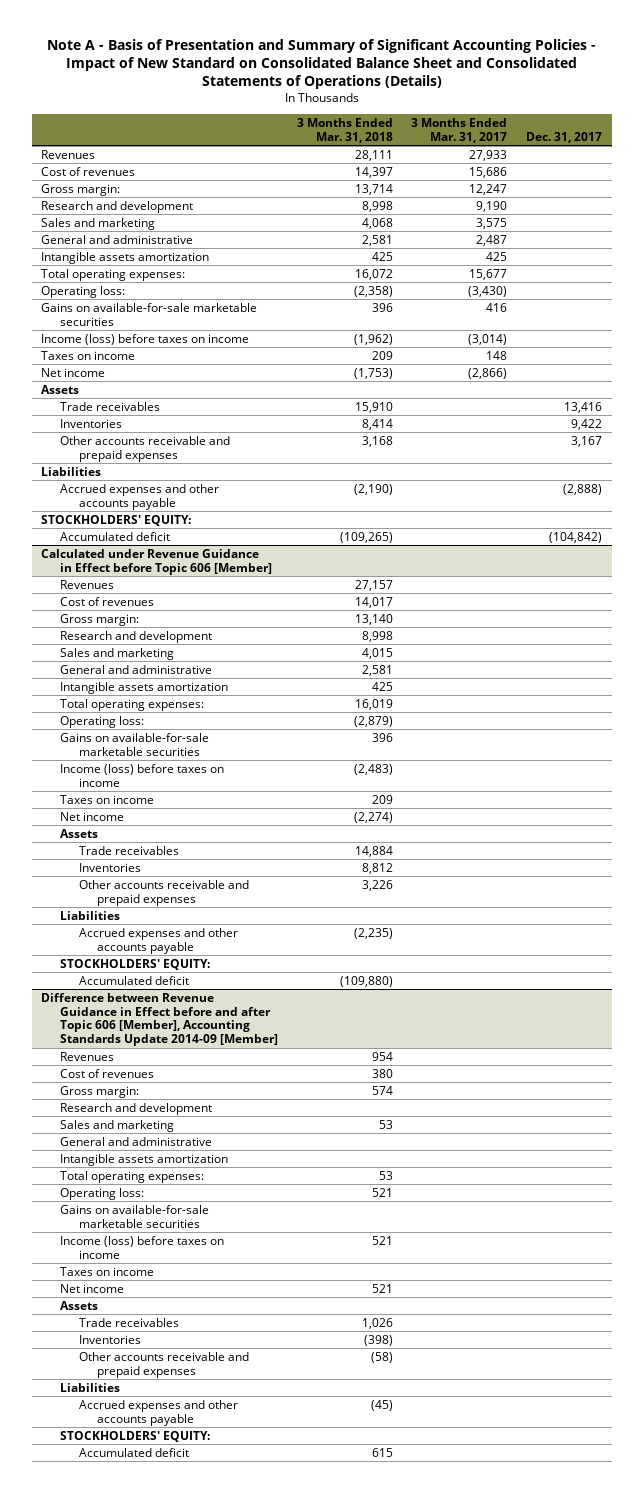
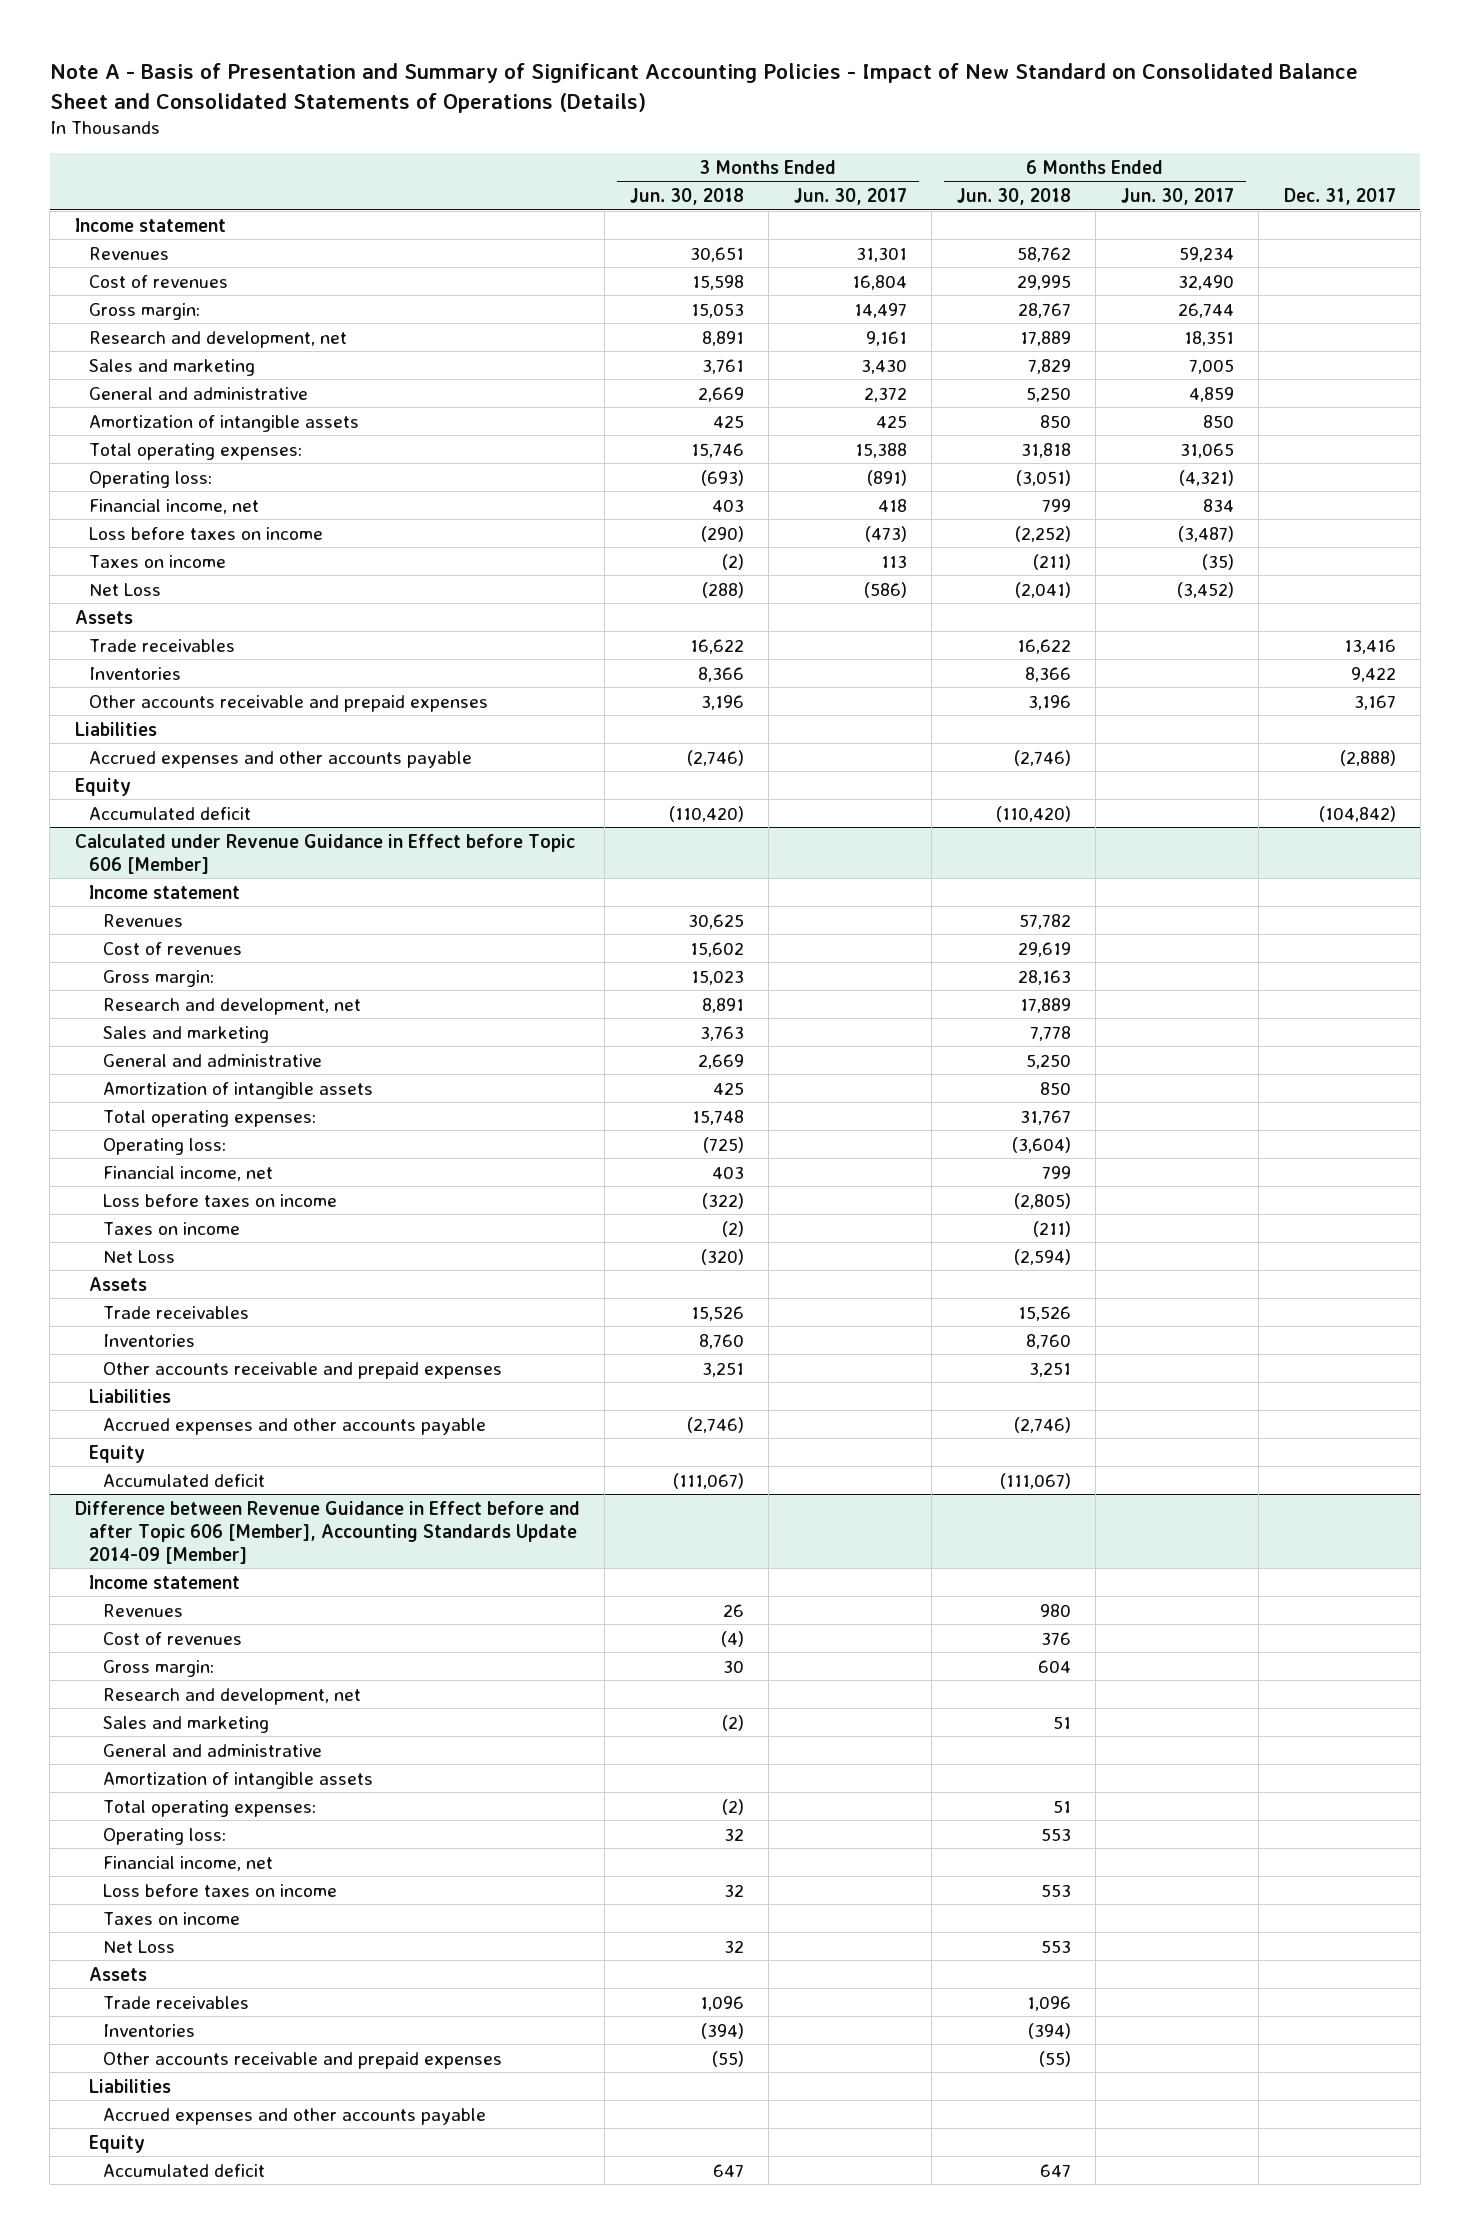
- | 3 Months Ended Mar. 31, 2018 | 3 Months Ended Mar. 31, 2017 | Dec. 31, 2017
+ | 3 Months Ended Jun. 30, 2018 | 3 Months Ended Jun. 30, 2017 | 6 Months Ended Jun. 30, 2018 | 6 Months Ended Jun. 30, 2017 | Dec. 31, 2017
+ Income statement
- Research and development | 8,998 | 9,190 |
+ Research and development, net | 8,891 | 9,161 | 17,889 | 18,351 |
- Intangible assets amortization | 425 | 425 |
+ Amortization of intangible assets | 425 | 425 | 850 | 850 |
- Gains on available-for-sale marketable securities | 396 | 416 |
- Income (loss) before taxes on income | (1,962) | (3,014) |
+ Financial income, net | 403 | 418 | 799 | 834 |
+ Loss before taxes on income | (290) | (473) | (2,252) | (3,487) |
- Net income | (1,753) | (2,866) |
+ Net Loss | (288) | (586) | (2,041) | (3,452) |
- STOCKHOLDERS' EQUITY:
+ Equity
@ Calculated under Revenue Guidance in Effect before Topic 606 [Member]
+ Income statement
- Research and development | 8,998 | |
+ Research and development, net | 8,891 | | 17,889 | |
- Intangible assets amortization | 425 | |
+ Amortization of intangible assets | 425 | | 850 | |
- Gains on available-for-sale marketable securities | 396 | |
- Income (loss) before taxes on income | (2,483) | |
+ Financial income, net | 403 | | 799 | |
+ Loss before taxes on income | (322) | | (2,805) | |
- Net income | (2,274) | |
+ Net Loss | (320) | | (2,594) | |
- STOCKHOLDERS' EQUITY:
+ Equity
@ Difference between Revenue Guidance in Effect before and after Topic 606 [Member], Accounting Standards Update 2014-09 [Member]
+ Income statement
- Research and development
+ Research and development, net
- Intangible assets amortization
+ Amortization of intangible assets
- Gains on available-for-sale marketable securities
- Income (loss) before taxes on income | 521 | |
+ Financial income, net
+ Loss before taxes on income | 32 | | 553 | |
- Net income | 521 | |
+ Net Loss | 32 | | 553 | |
- STOCKHOLDERS' EQUITY:
+ Equity

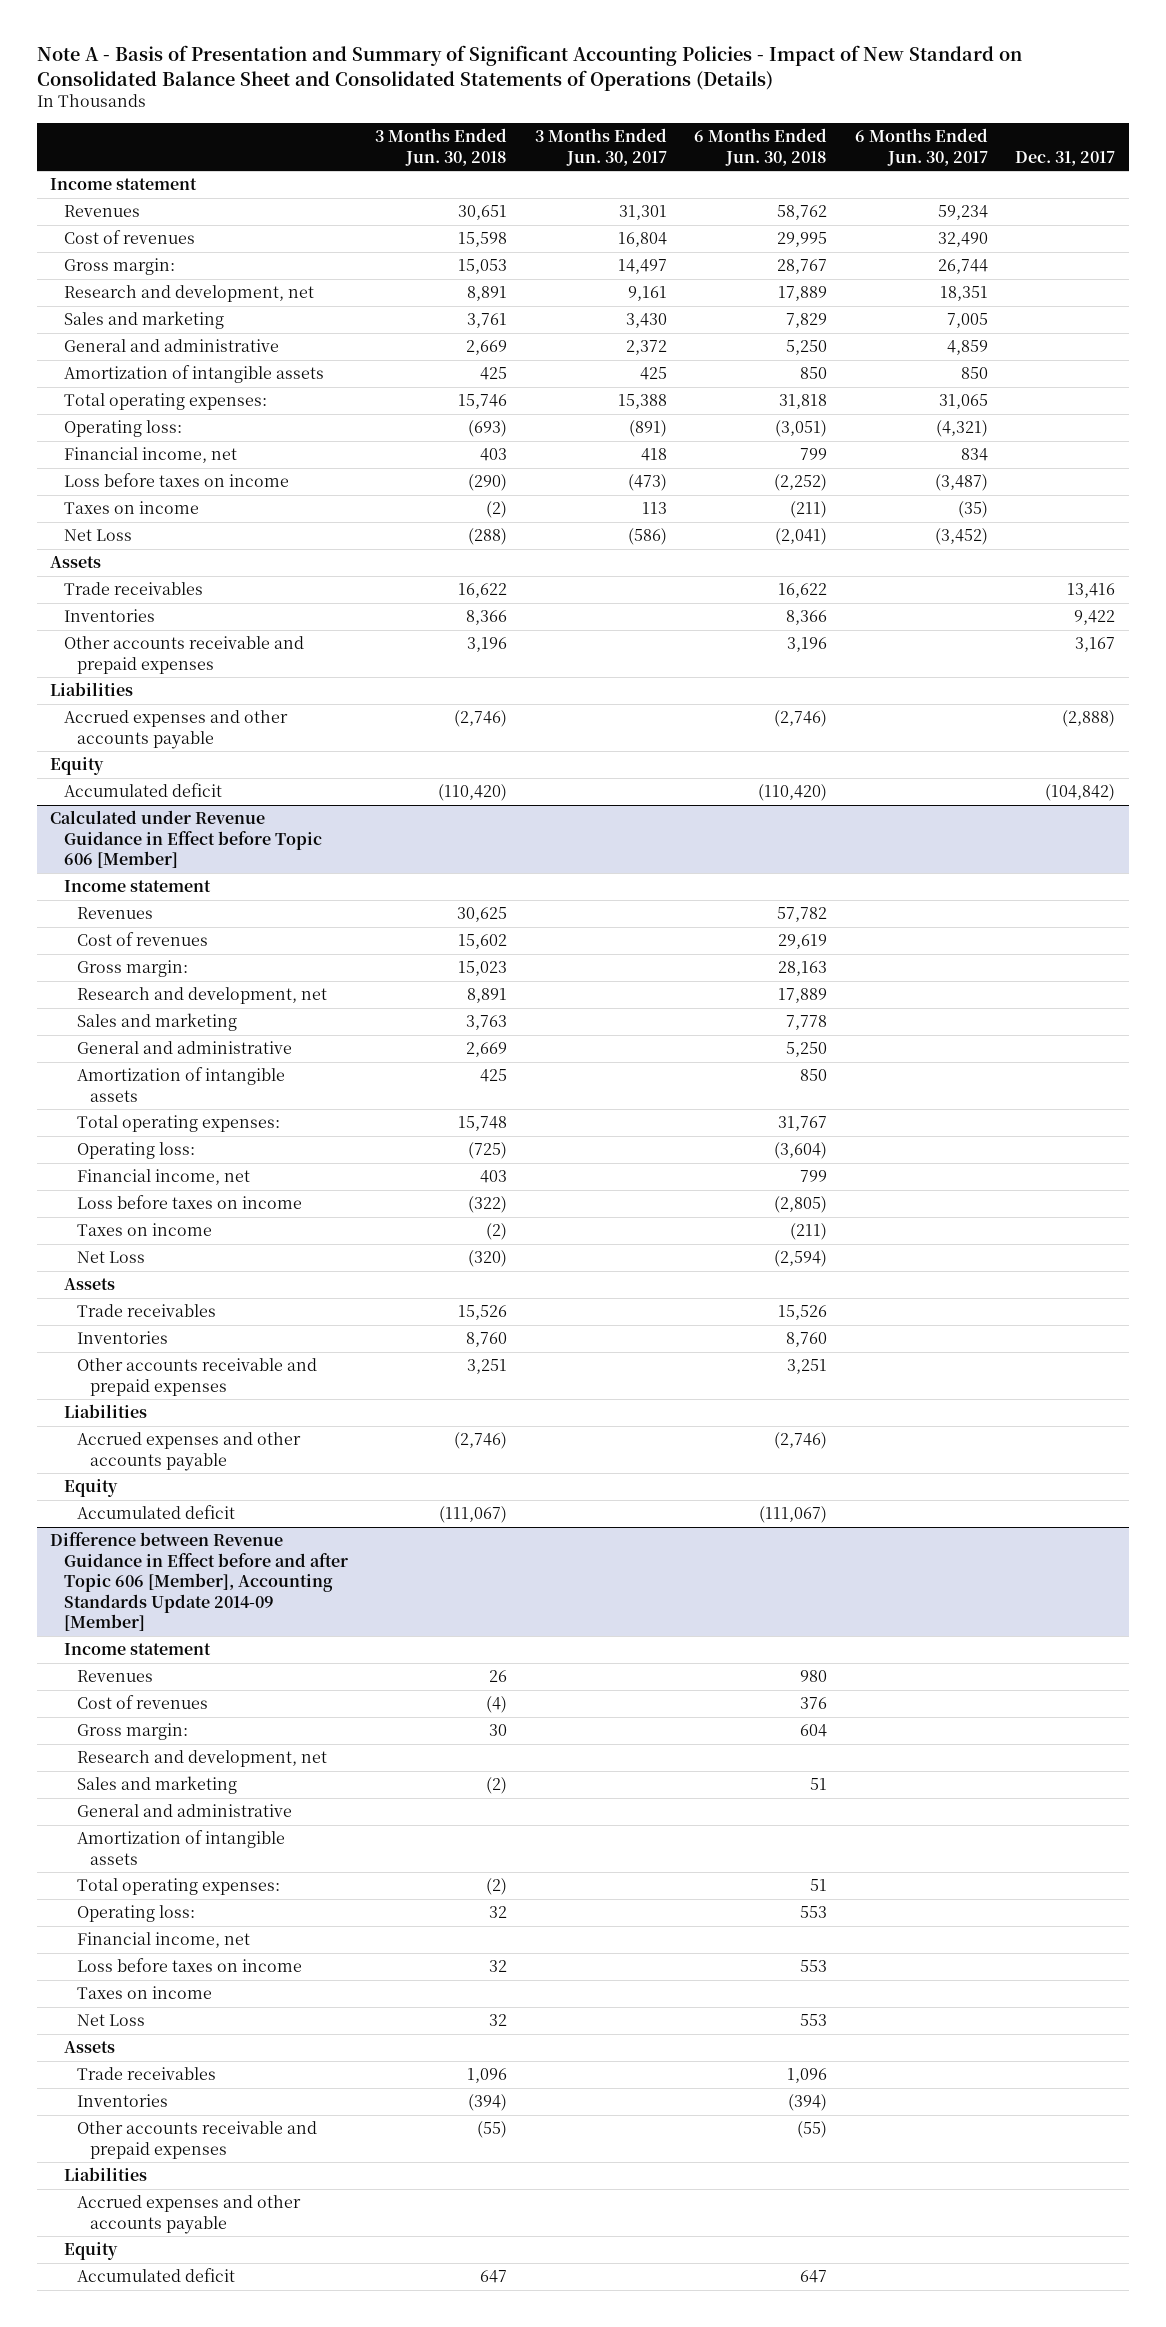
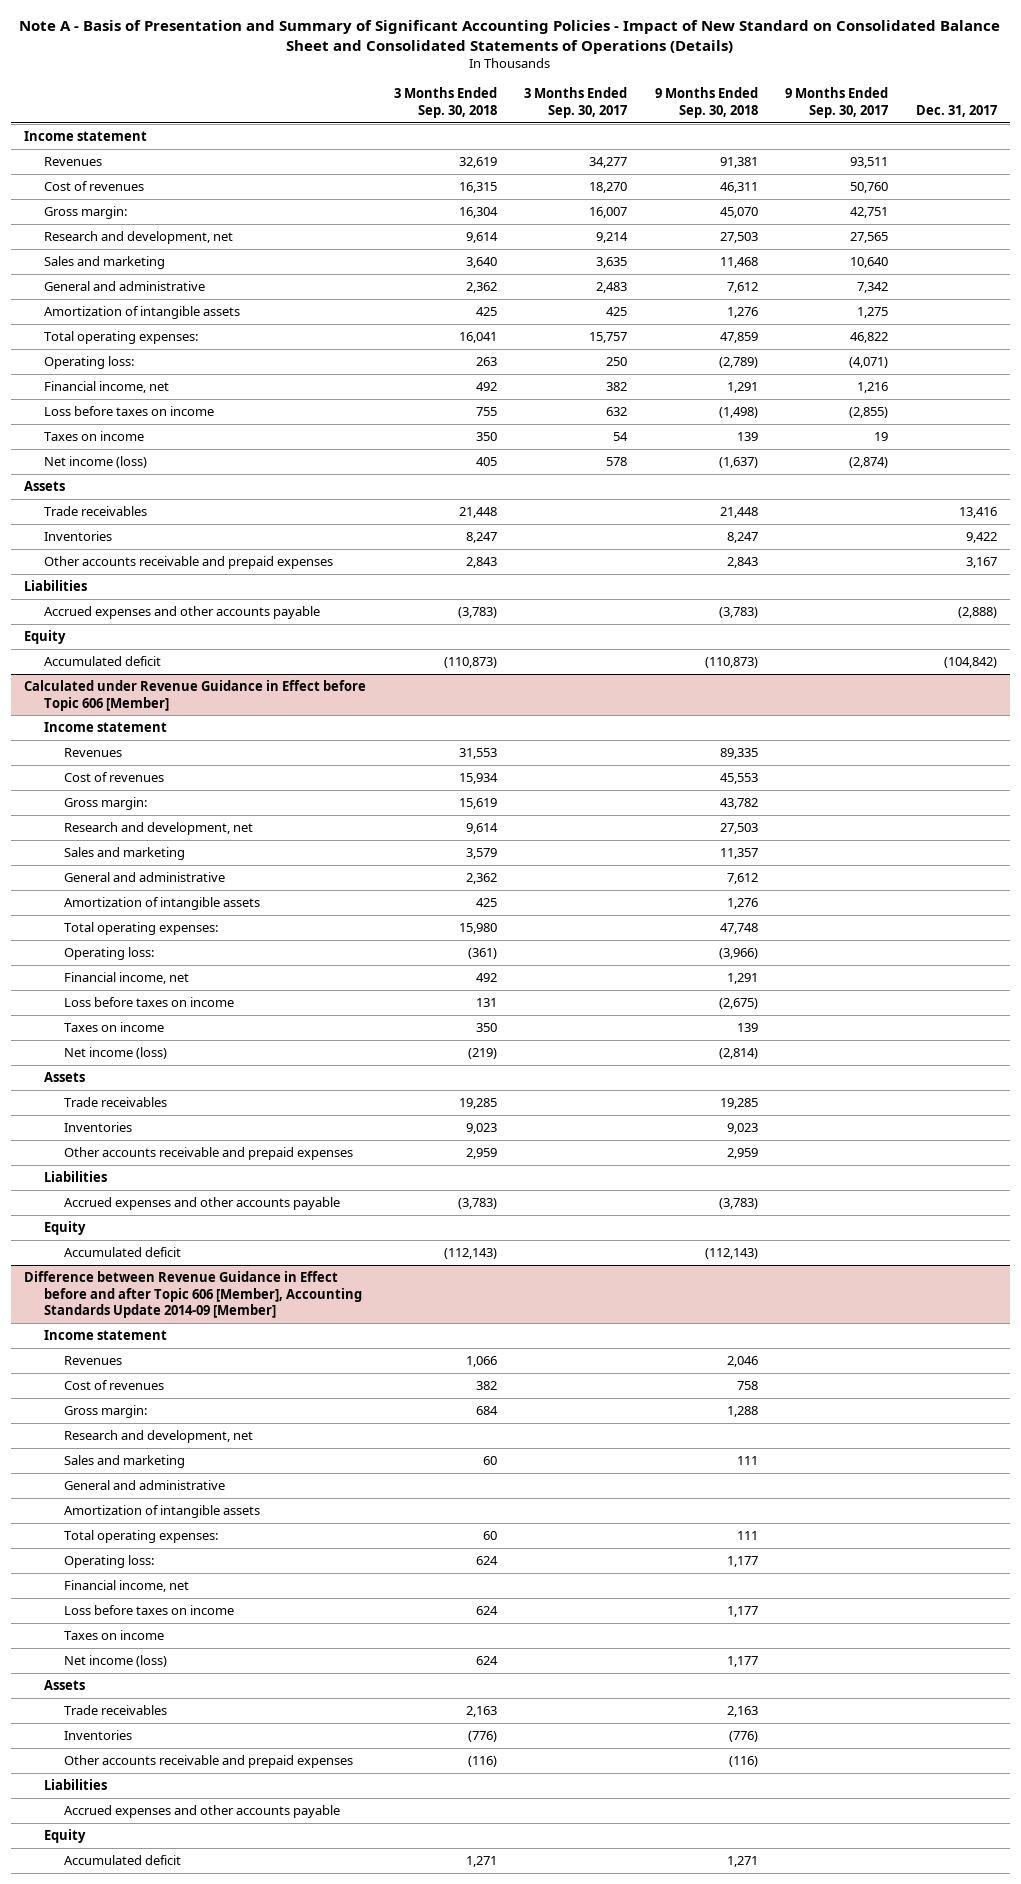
- | 3 Months Ended Jun. 30, 2018 | 3 Months Ended Jun. 30, 2017 | 6 Months Ended Jun. 30, 2018 | 6 Months Ended Jun. 30, 2017 | Dec. 31, 2017
+ | 3 Months Ended Sep. 30, 2018 | 3 Months Ended Sep. 30, 2017 | 9 Months Ended Sep. 30, 2018 | 9 Months Ended Sep. 30, 2017 | Dec. 31, 2017
- Net Loss | (288) | (586) | (2,041) | (3,452) |
+ Net income (loss) | 405 | 578 | (1,637) | (2,874) |
@ Calculated under Revenue Guidance in Effect before Topic 606 [Member]
- Net Loss | (320) | | (2,594) | |
+ Net income (loss) | (219) | | (2,814) | |
@ Difference between Revenue Guidance in Effect before and after Topic 606 [Member], Accounting Standards Update 2014-09 [Member]
- Net Loss | 32 | | 553 | |
+ Net income (loss) | 624 | | 1,177 | |

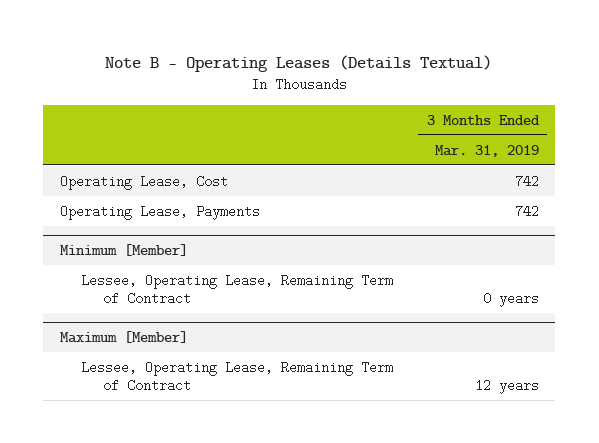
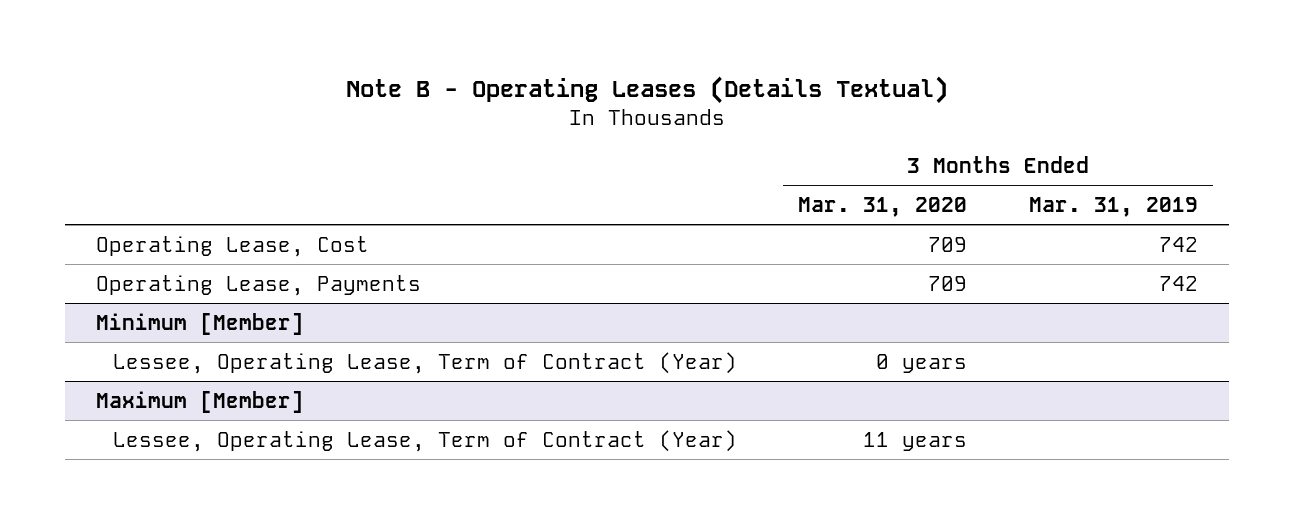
- | 3 Months Ended Mar. 31, 2019
+ | 3 Months Ended Mar. 31, 2020 | 3 Months Ended Mar. 31, 2019
@ Minimum [Member]
- Lessee, Operating Lease, Remaining Term of Contract | 0 years
+ Lessee, Operating Lease, Term of Contract (Year) | 0 years |
@ Maximum [Member]
- Lessee, Operating Lease, Remaining Term of Contract | 12 years
+ Lessee, Operating Lease, Term of Contract (Year) | 11 years |

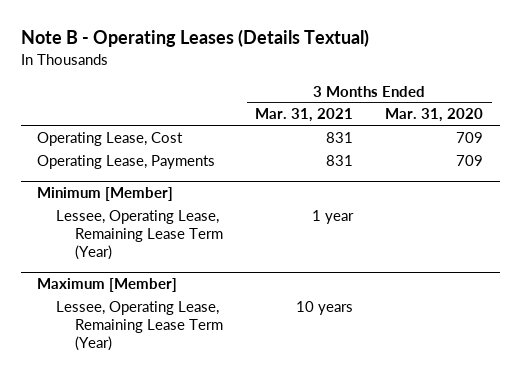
- | 3 Months Ended Mar. 31, 2020 | 3 Months Ended Mar. 31, 2019
+ | 3 Months Ended Mar. 31, 2021 | 3 Months Ended Mar. 31, 2020
@ Minimum [Member]
- Lessee, Operating Lease, Term of Contract (Year) | 0 years |
+ Lessee, Operating Lease, Remaining Lease Term (Year) | 1 year |
@ Maximum [Member]
- Lessee, Operating Lease, Term of Contract (Year) | 11 years |
+ Lessee, Operating Lease, Remaining Lease Term (Year) | 10 years |

